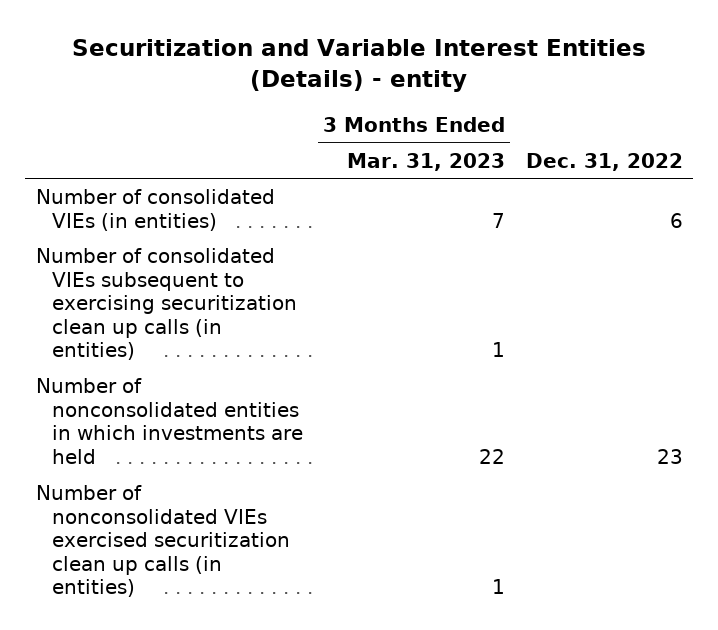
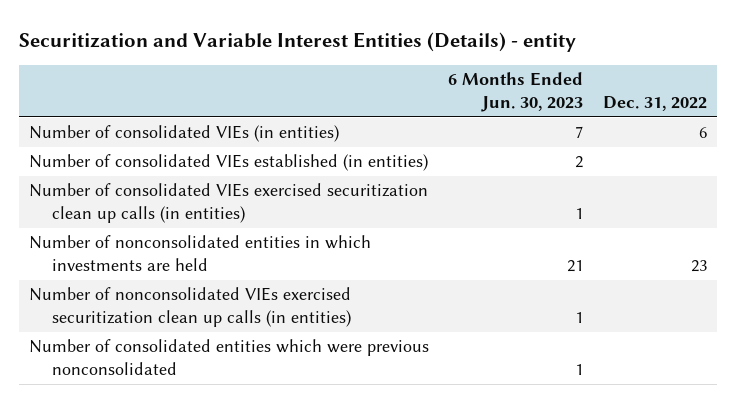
- | 3 Months Ended Mar. 31, 2023 | Dec. 31, 2022
+ | 6 Months Ended Jun. 30, 2023 | Dec. 31, 2022
- Number of consolidated VIEs subsequent to exercising securitization clean up calls (in entities) | 1 |
+ Number of consolidated VIEs established (in entities) | 2 |
+ Number of consolidated VIEs exercised securitization clean up calls (in entities) | 1 |
+ Number of consolidated entities which were previous nonconsolidated | 1 |

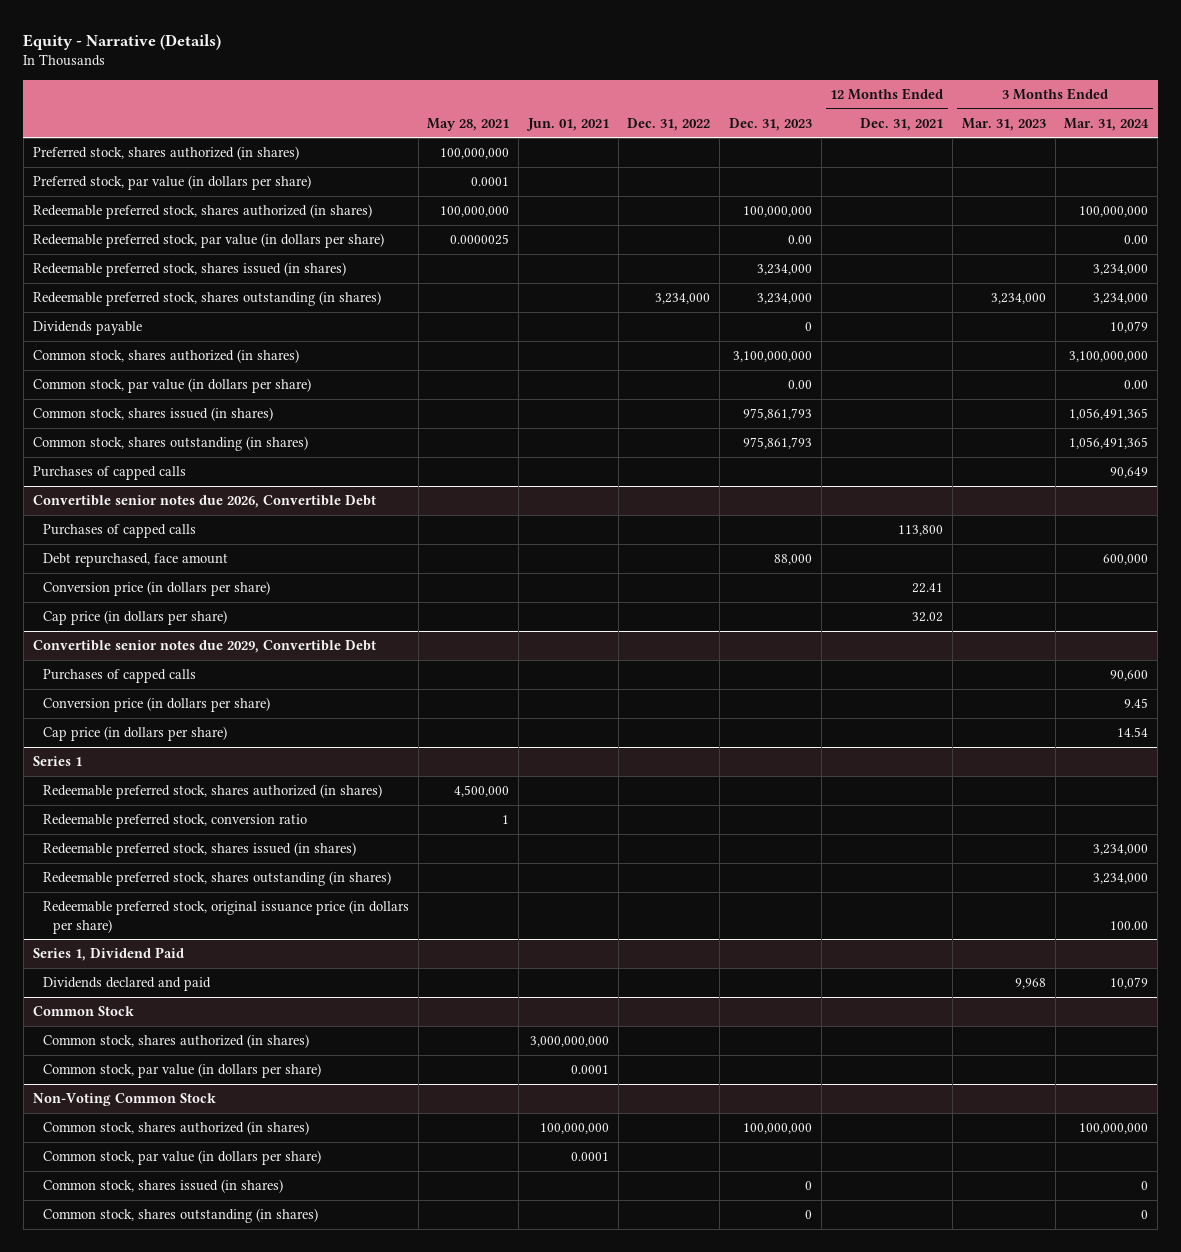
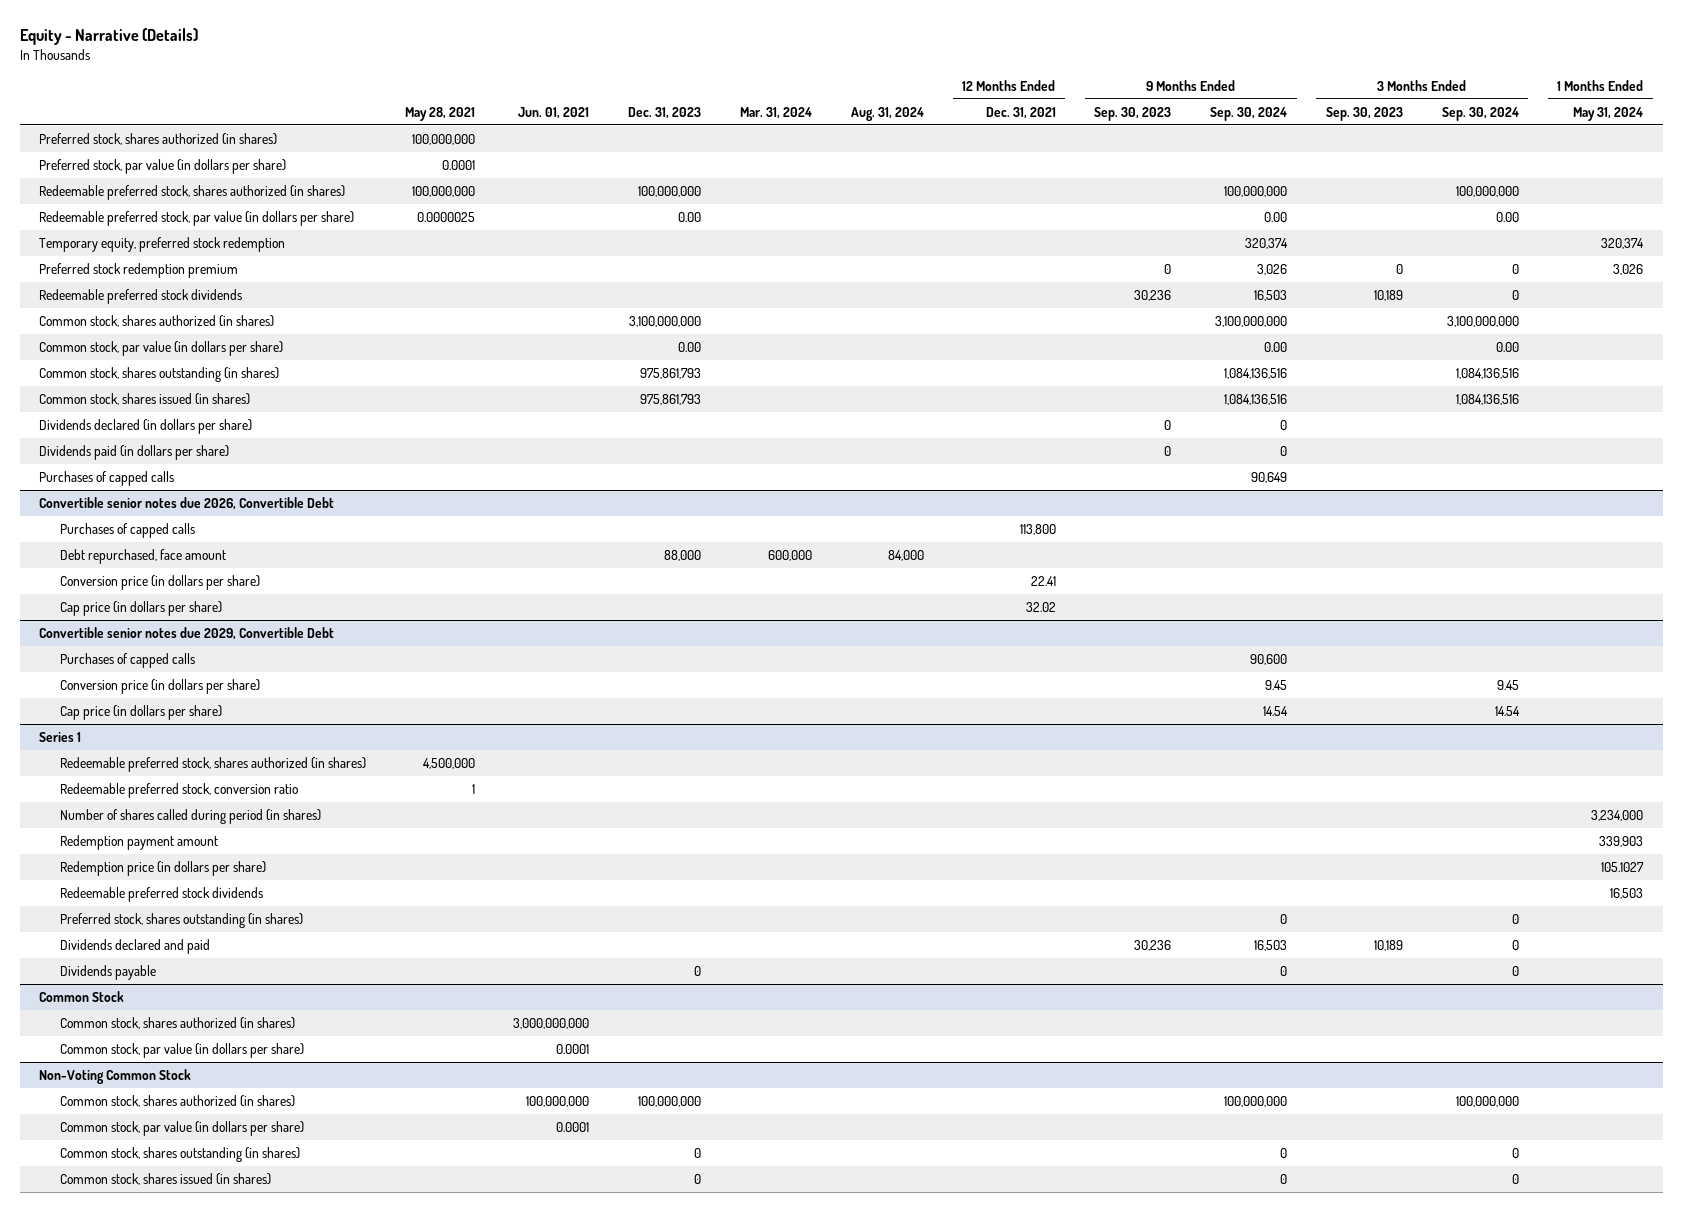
- | May 28, 2021 | Jun. 01, 2021 | Dec. 31, 2022 | Dec. 31, 2023 | 12 Months Ended Dec. 31, 2021 | 3 Months Ended Mar. 31, 2023 | 3 Months Ended Mar. 31, 2024
+ | May 28, 2021 | Jun. 01, 2021 | Dec. 31, 2023 | Mar. 31, 2024 | Aug. 31, 2024 | 12 Months Ended Dec. 31, 2021 | 9 Months Ended Sep. 30, 2023 | 9 Months Ended Sep. 30, 2024 | 3 Months Ended Sep. 30, 2023 | 3 Months Ended Sep. 30, 2024 | 1 Months Ended May 31, 2024
- Redeemable preferred stock, shares issued (in shares) | | | | 3,234,000 | | | 3,234,000
- Redeemable preferred stock, shares outstanding (in shares) | | | 3,234,000 | 3,234,000 | | 3,234,000 | 3,234,000
- Dividends payable | | | | 0 | | | 10,079
+ Temporary equity, preferred stock redemption | | | | | | | | 320,374 | | | 320,374
+ Preferred stock redemption premium | | | | | | | 0 | 3,026 | 0 | 0 | 3,026
+ Redeemable preferred stock dividends | | | | | | | 30,236 | 16,503 | 10,189 | 0 |
moved down: Common stock, shares issued (in shares) | | | 975,861,793 | | | | | 1,084,136,516 | | 1,084,136,516 |
+ Dividends declared (in dollars per share) | | | | | | | 0 | 0 | | |
+ Dividends paid (in dollars per share) | | | | | | | 0 | 0 | | |
@ Series 1
- Redeemable preferred stock, shares issued (in shares) | | | | | | | 3,234,000
- Redeemable preferred stock, shares outstanding (in shares) | | | | | | | 3,234,000
- Redeemable preferred stock, original issuance price (in dollars per share) | | | | | | | 100.00
- Series 1, Dividend Paid
- Dividends declared and paid | | | | | | 9,968 | 10,079
@ Series 1
+ Number of shares called during period (in shares) | | | | | | | | | | | 3,234,000
+ Redemption payment amount | | | | | | | | | | | 339,903
+ Redemption price (in dollars per share) | | | | | | | | | | | 105.1027
+ Redeemable preferred stock dividends | | | | | | | | | | | 16,503
+ Preferred stock, shares outstanding (in shares) | | | | | | | | 0 | | 0 |
+ Dividends declared and paid | | | | | | | 30,236 | 16,503 | 10,189 | 0 |
+ Dividends payable | | | 0 | | | | | 0 | | 0 |
@ Non-Voting Common Stock
moved down: Common stock, shares issued (in shares) | | | 0 | | | | | 0 | | 0 |

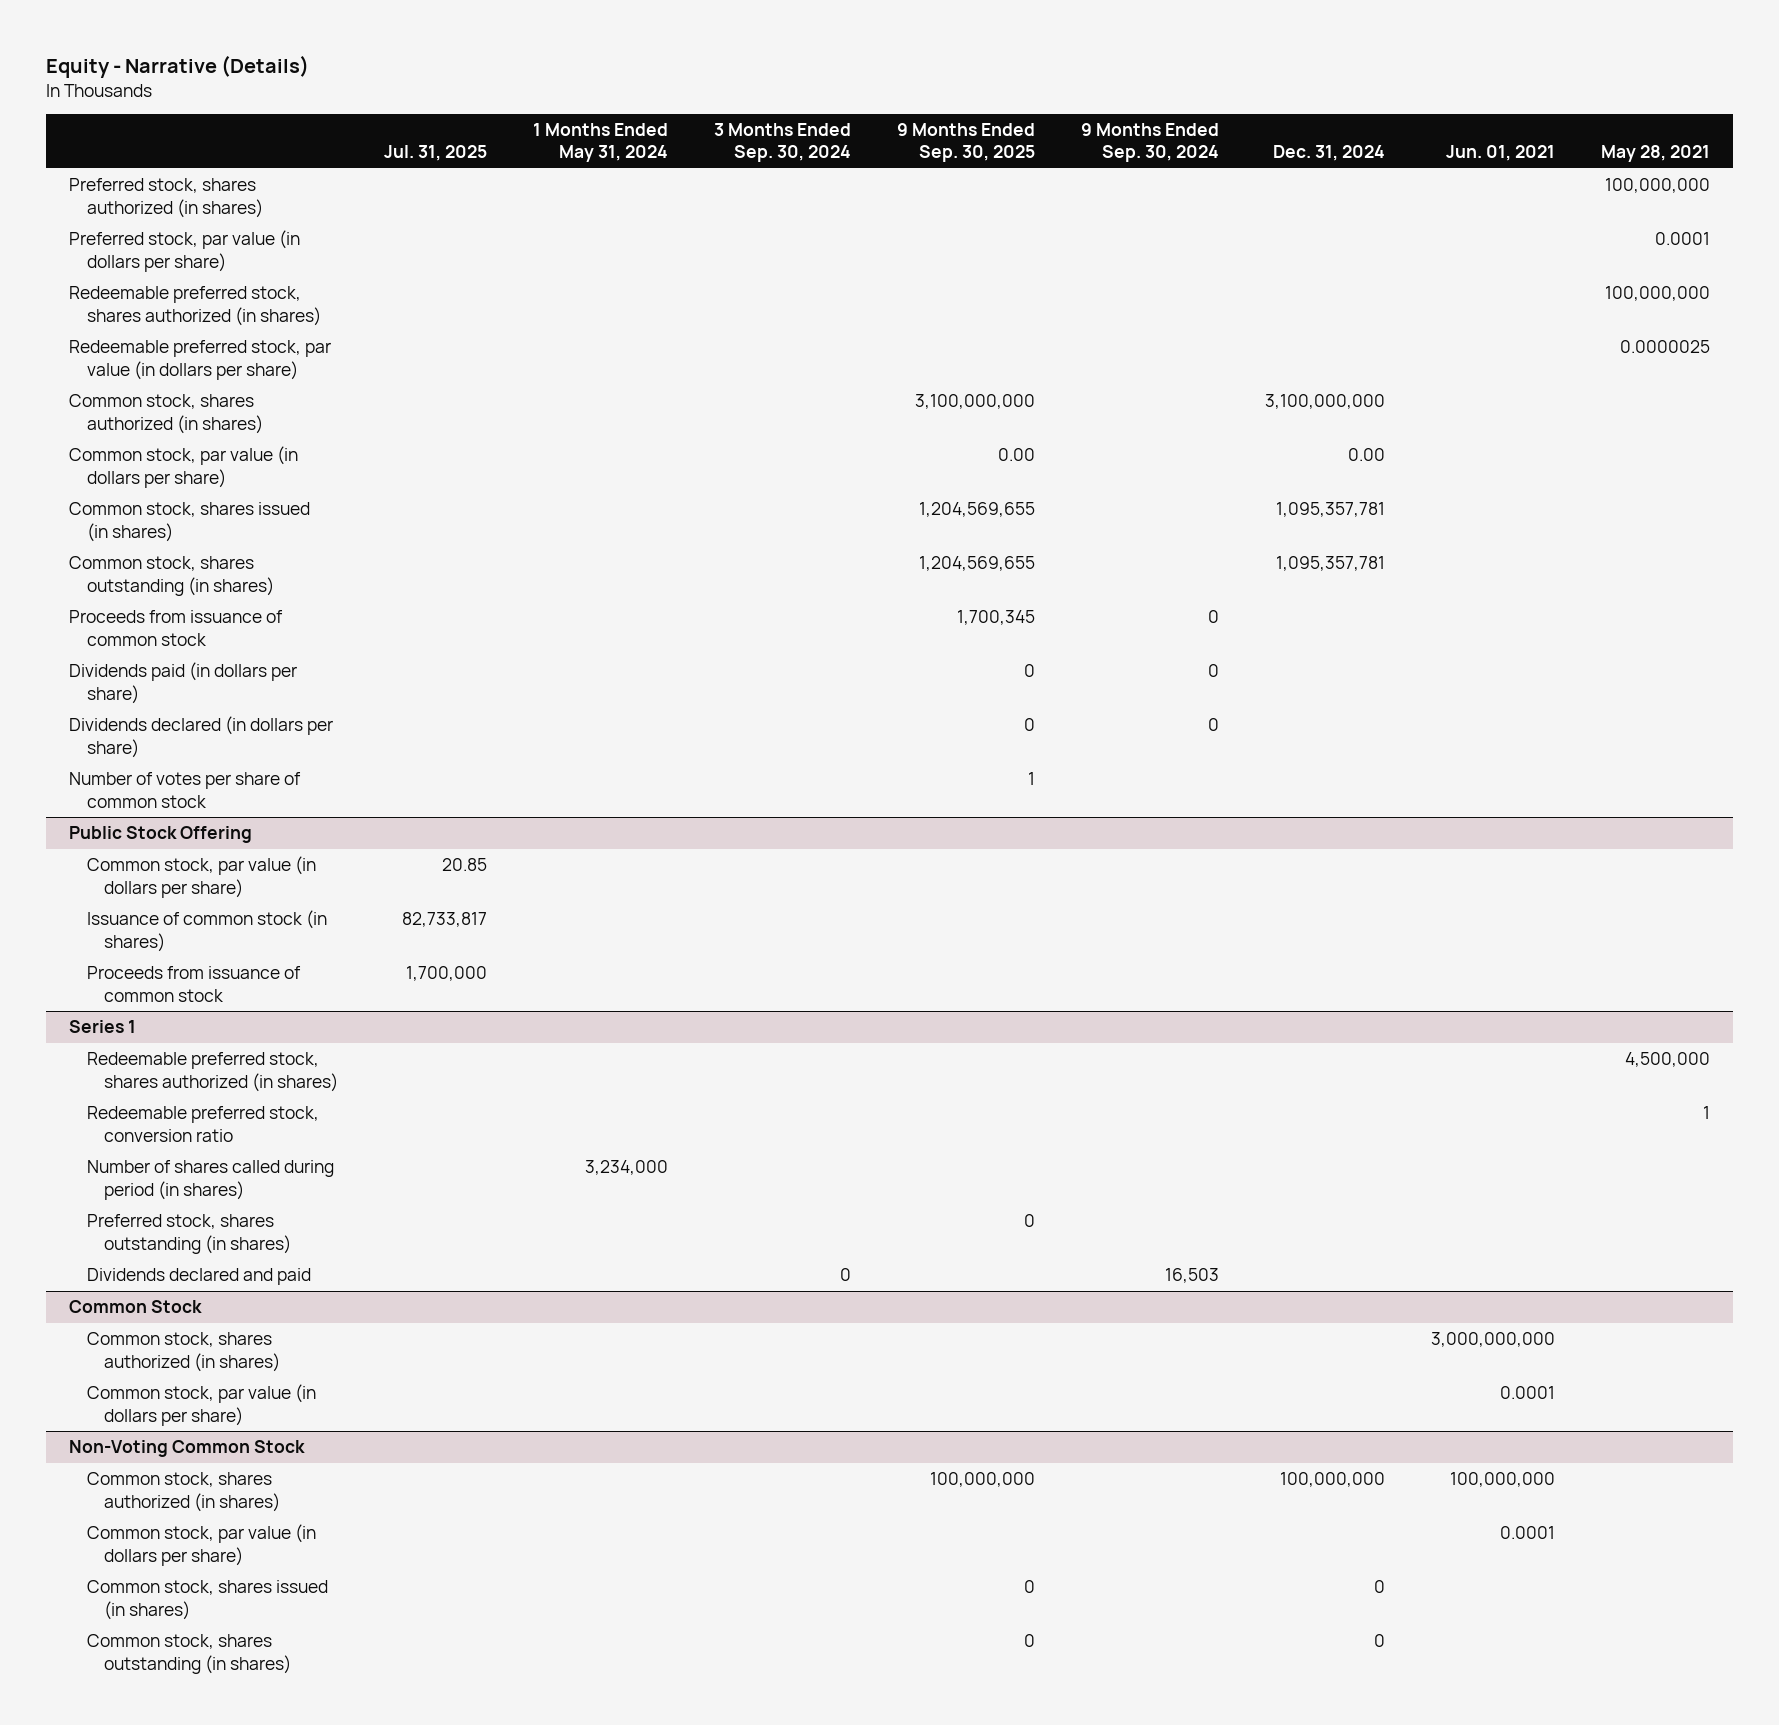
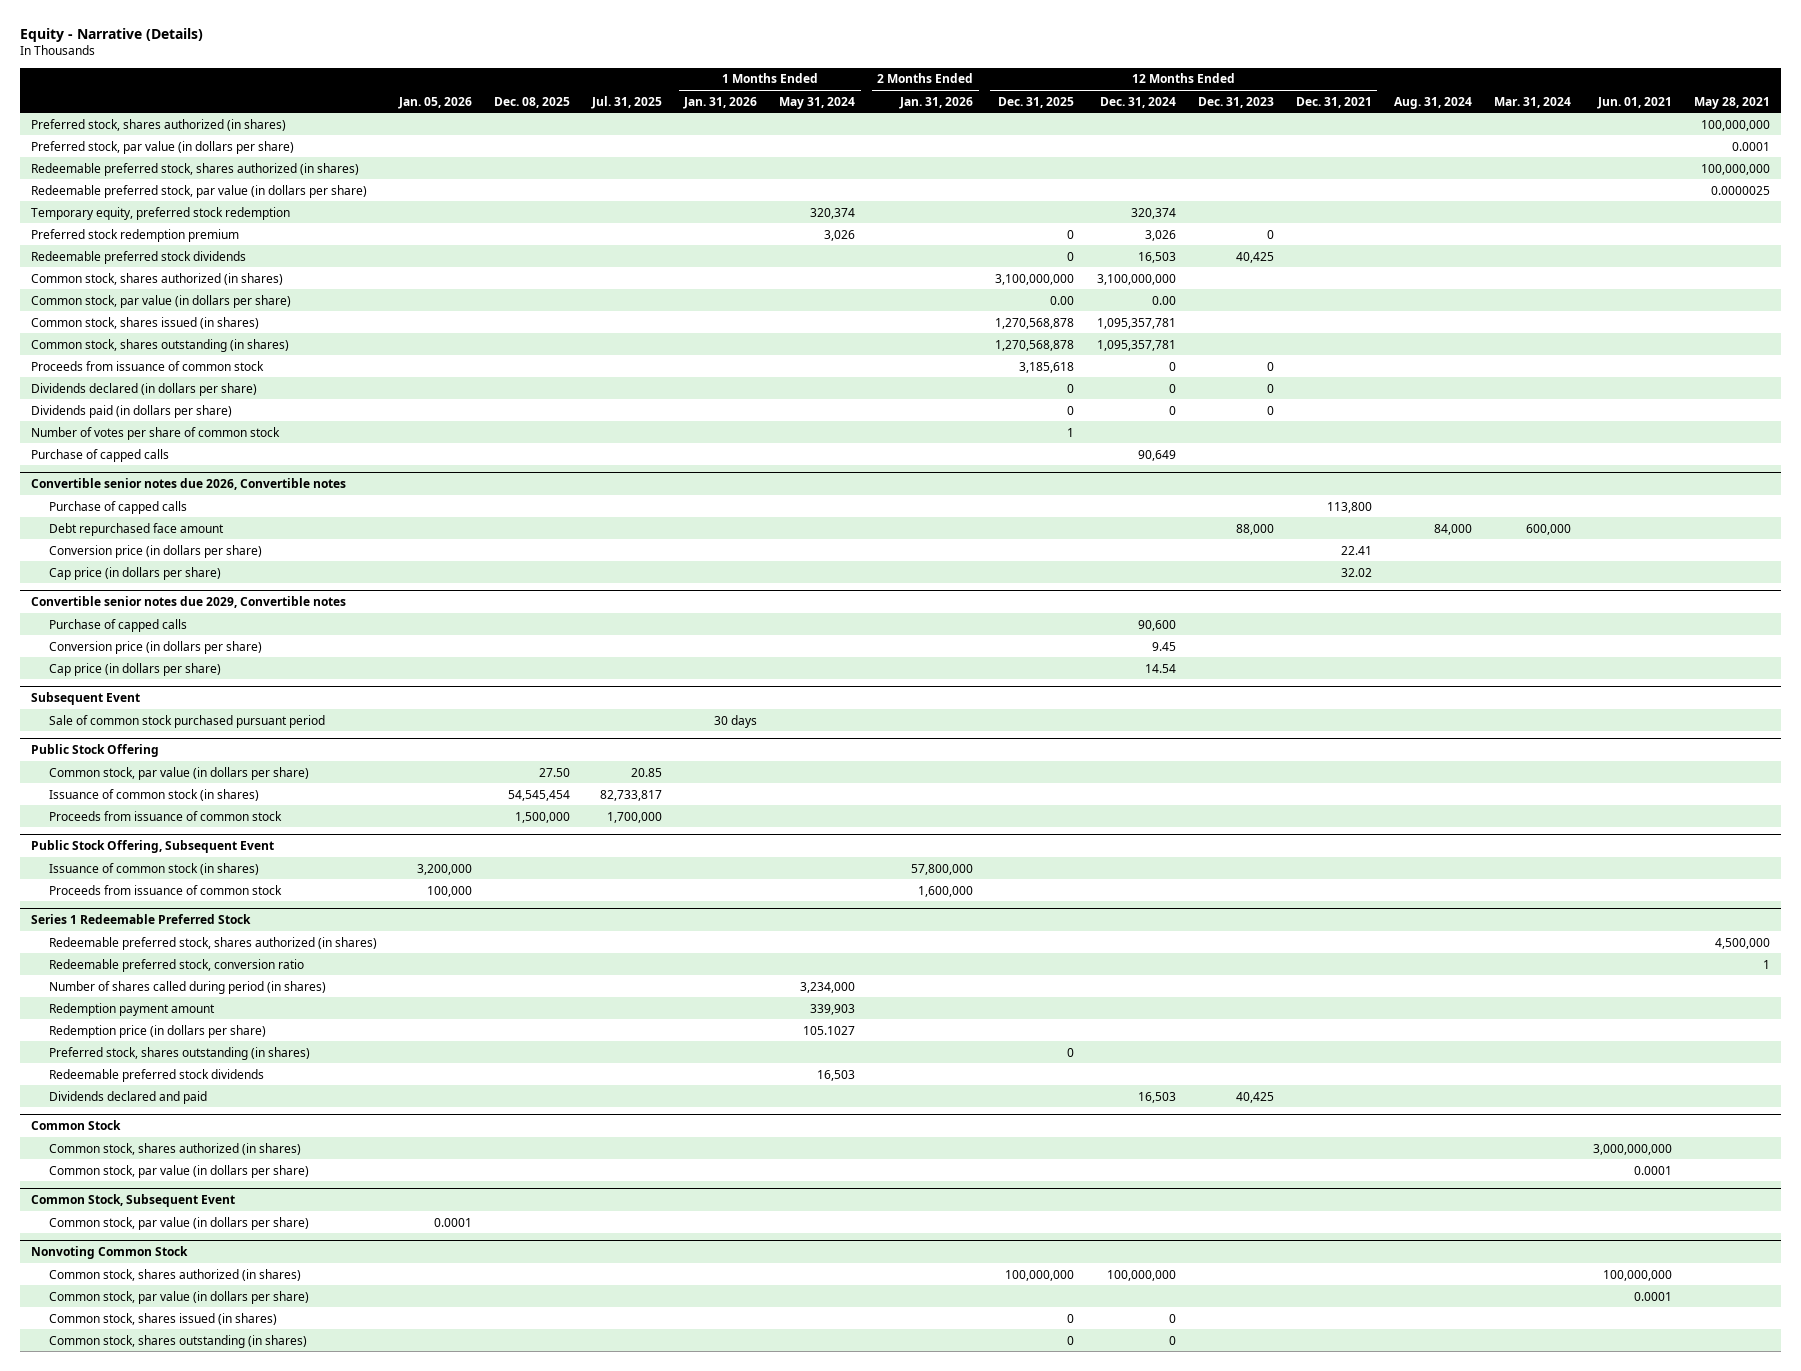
- | Jul. 31, 2025 | 1 Months Ended May 31, 2024 | 3 Months Ended Sep. 30, 2024 | 9 Months Ended Sep. 30, 2025 | 9 Months Ended Sep. 30, 2024 | Dec. 31, 2024 | Jun. 01, 2021 | May 28, 2021
+ | Jan. 05, 2026 | Dec. 08, 2025 | Jul. 31, 2025 | 1 Months Ended Jan. 31, 2026 | 1 Months Ended May 31, 2024 | 2 Months Ended Jan. 31, 2026 | 12 Months Ended Dec. 31, 2025 | 12 Months Ended Dec. 31, 2024 | 12 Months Ended Dec. 31, 2023 | 12 Months Ended Dec. 31, 2021 | Aug. 31, 2024 | Mar. 31, 2024 | Jun. 01, 2021 | May 28, 2021
+ Temporary equity, preferred stock redemption | | | | | 320,374 | | | 320,374 | | | | | |
+ Preferred stock redemption premium | | | | | 3,026 | | 0 | 3,026 | 0 | | | | |
+ Redeemable preferred stock dividends | | | | | | | 0 | 16,503 | 40,425 | | | | |
moved down: Dividends paid (in dollars per share) | | | | | | | 0 | 0 | 0 | | | | |
+ Purchase of capped calls | | | | | | | | 90,649 | | | | | |
+ Convertible senior notes due 2026, Convertible notes
+ Purchase of capped calls | | | | | | | | | | 113,800 | | | |
+ Debt repurchased face amount | | | | | | | | | 88,000 | | 84,000 | 600,000 | |
+ Conversion price (in dollars per share) | | | | | | | | | | 22.41 | | | |
+ Cap price (in dollars per share) | | | | | | | | | | 32.02 | | | |
+ Convertible senior notes due 2029, Convertible notes
+ Purchase of capped calls | | | | | | | | 90,600 | | | | | |
+ Conversion price (in dollars per share) | | | | | | | | 9.45 | | | | | |
+ Cap price (in dollars per share) | | | | | | | | 14.54 | | | | | |
+ Subsequent Event
+ Sale of common stock purchased pursuant period | | | | 30 days | | | | | | | | | |
- Series 1
+ Public Stock Offering, Subsequent Event
+ Issuance of common stock (in shares) | 3,200,000 | | | | | 57,800,000 | | | | | | | |
+ Proceeds from issuance of common stock | 100,000 | | | | | 1,600,000 | | | | | | | |
+ Series 1 Redeemable Preferred Stock
+ Redemption payment amount | | | | | 339,903 | | | | | | | | |
+ Redemption price (in dollars per share) | | | | | 105.1027 | | | | | | | | |
+ Redeemable preferred stock dividends | | | | | 16,503 | | | | | | | | |
- Non-Voting Common Stock
+ Common Stock, Subsequent Event
+ Common stock, par value (in dollars per share) | 0.0001 | | | | | | | | | | | | |
+ Nonvoting Common Stock

